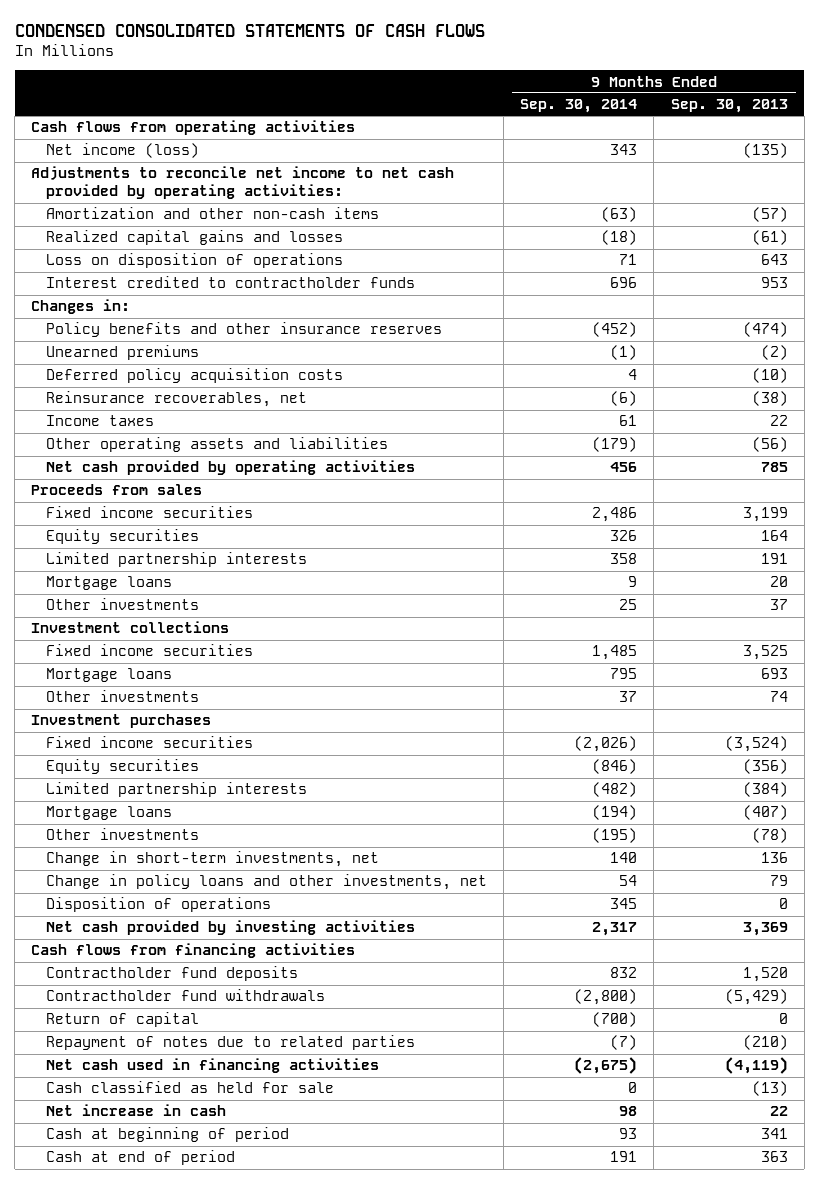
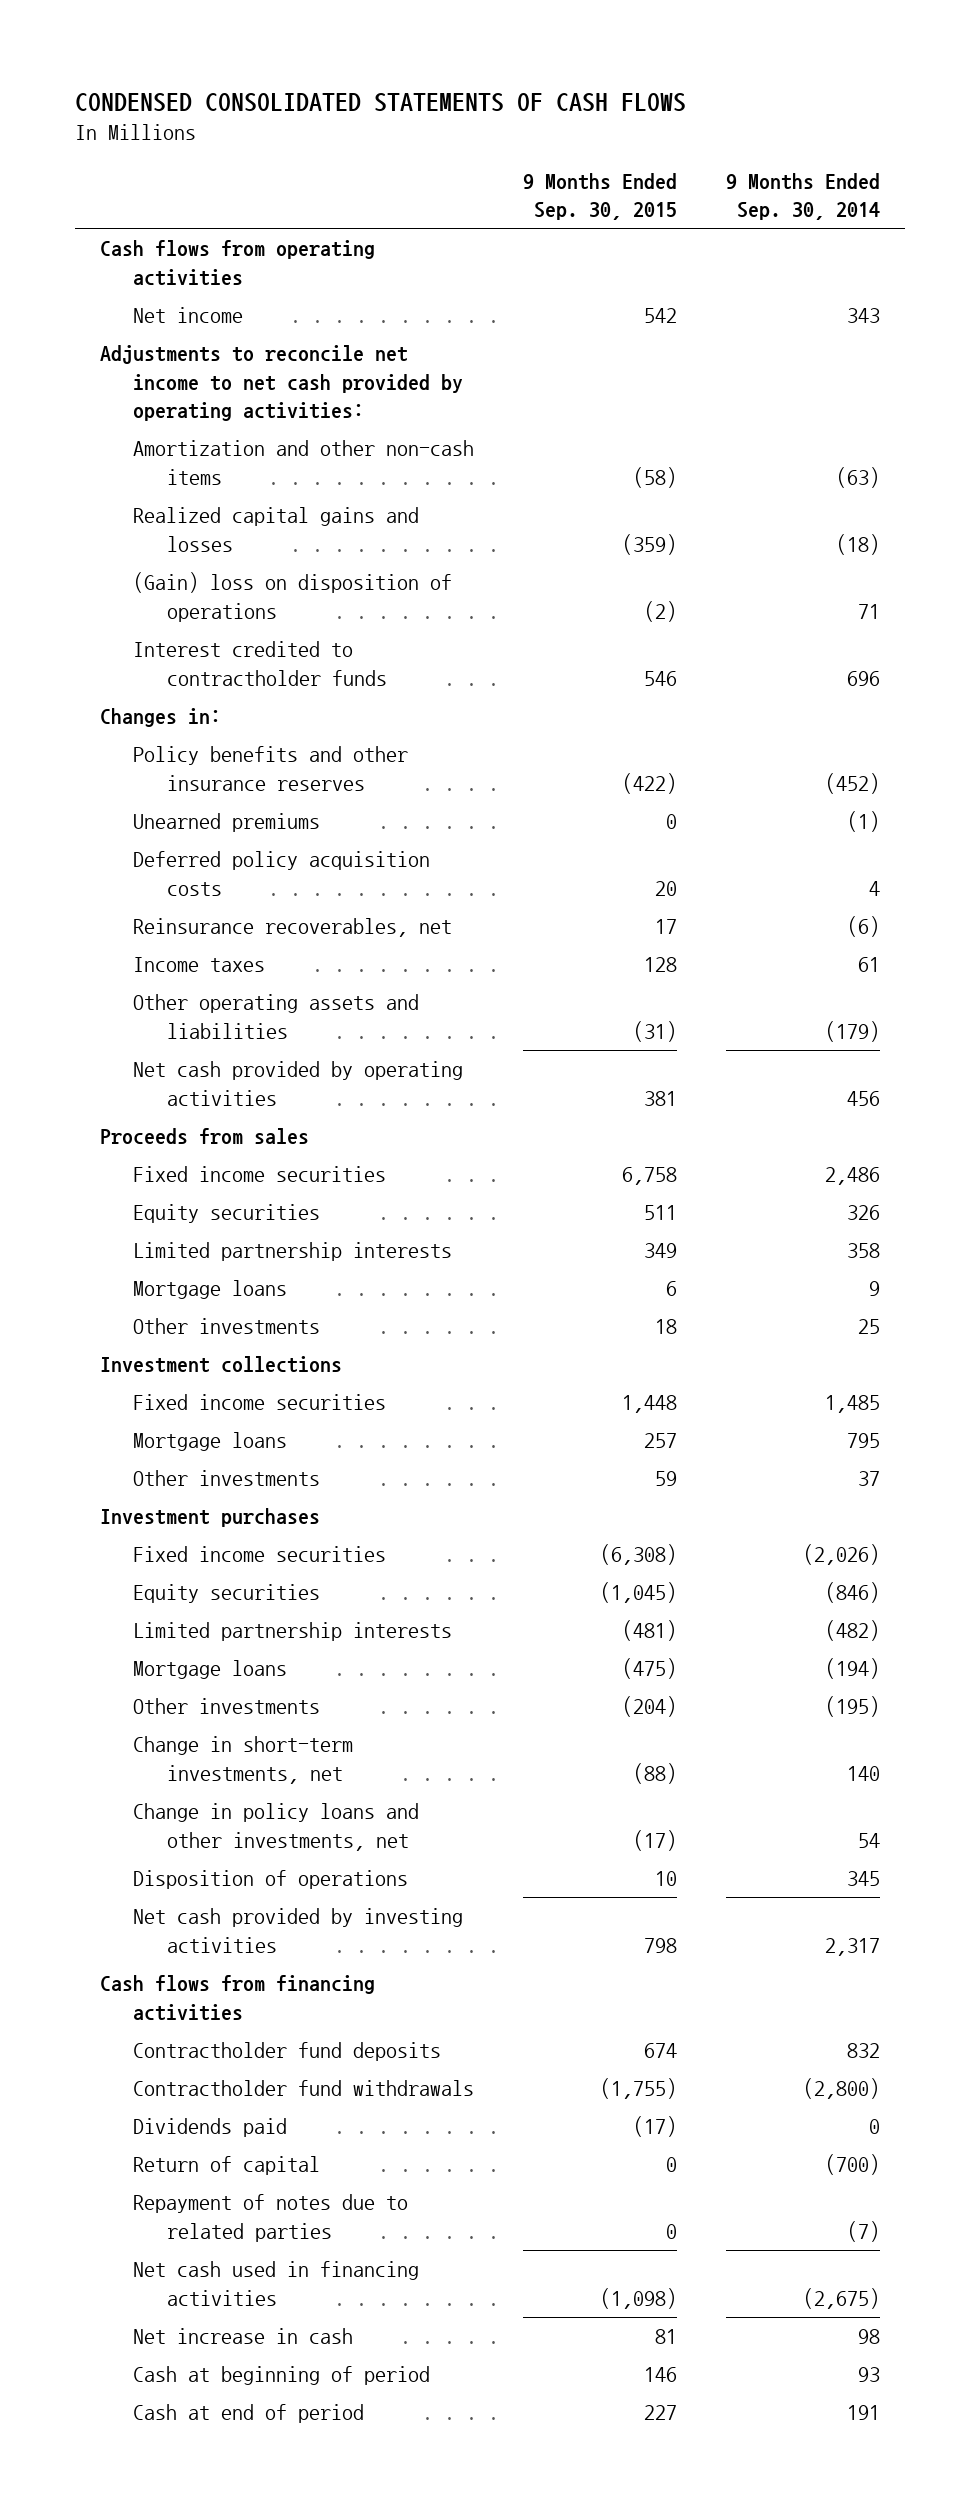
- | 9 Months Ended Sep. 30, 2014 | 9 Months Ended Sep. 30, 2013
+ | 9 Months Ended Sep. 30, 2015 | 9 Months Ended Sep. 30, 2014
- Net income (loss) | 343 | (135)
+ Net income | 542 | 343
- Loss on disposition of operations | 71 | 643
+ (Gain) loss on disposition of operations | (2) | 71
+ Dividends paid | (17) | 0
- Cash classified as held for sale | 0 | (13)

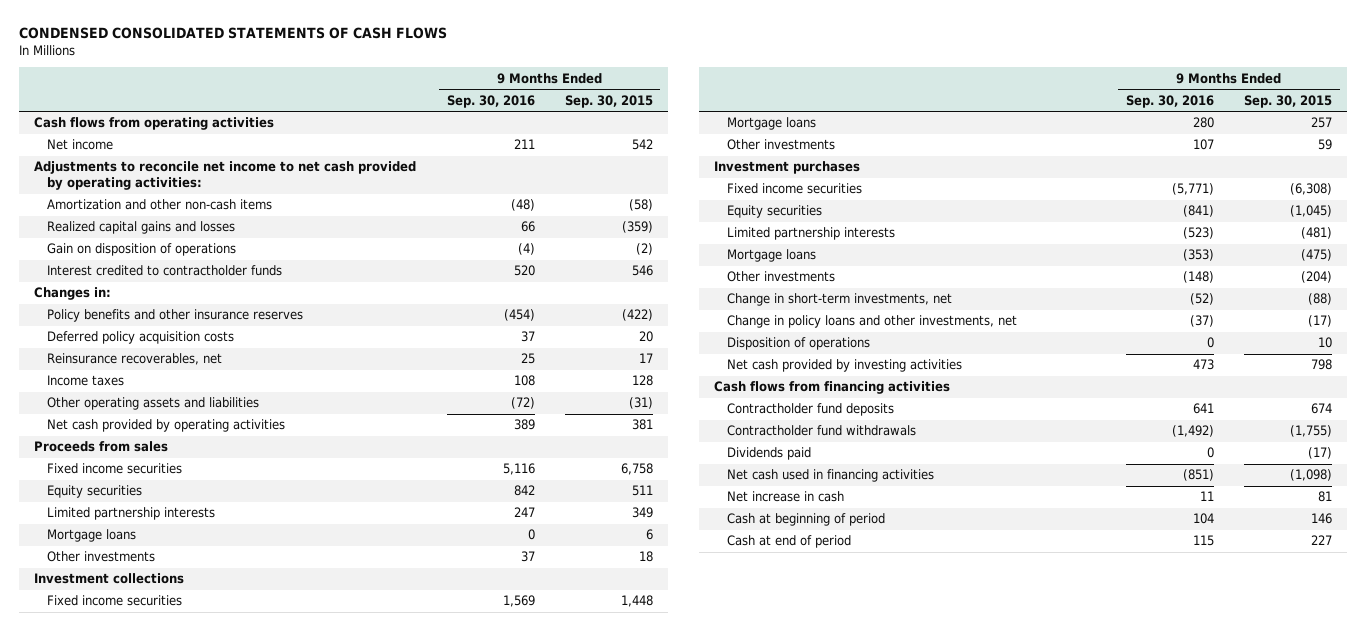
- | 9 Months Ended Sep. 30, 2015 | 9 Months Ended Sep. 30, 2014
+ | 9 Months Ended Sep. 30, 2016 | 9 Months Ended Sep. 30, 2015
- (Gain) loss on disposition of operations | (2) | 71
+ Gain on disposition of operations | (4) | (2)
- Unearned premiums | 0 | (1)
- Return of capital | 0 | (700)
- Repayment of notes due to related parties | 0 | (7)

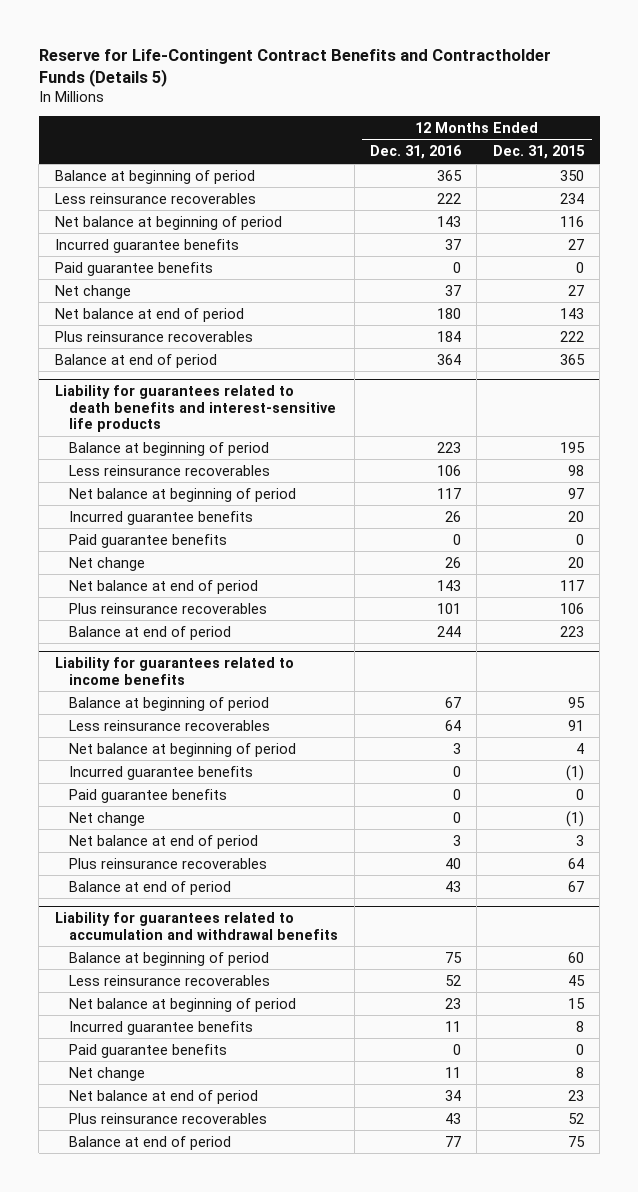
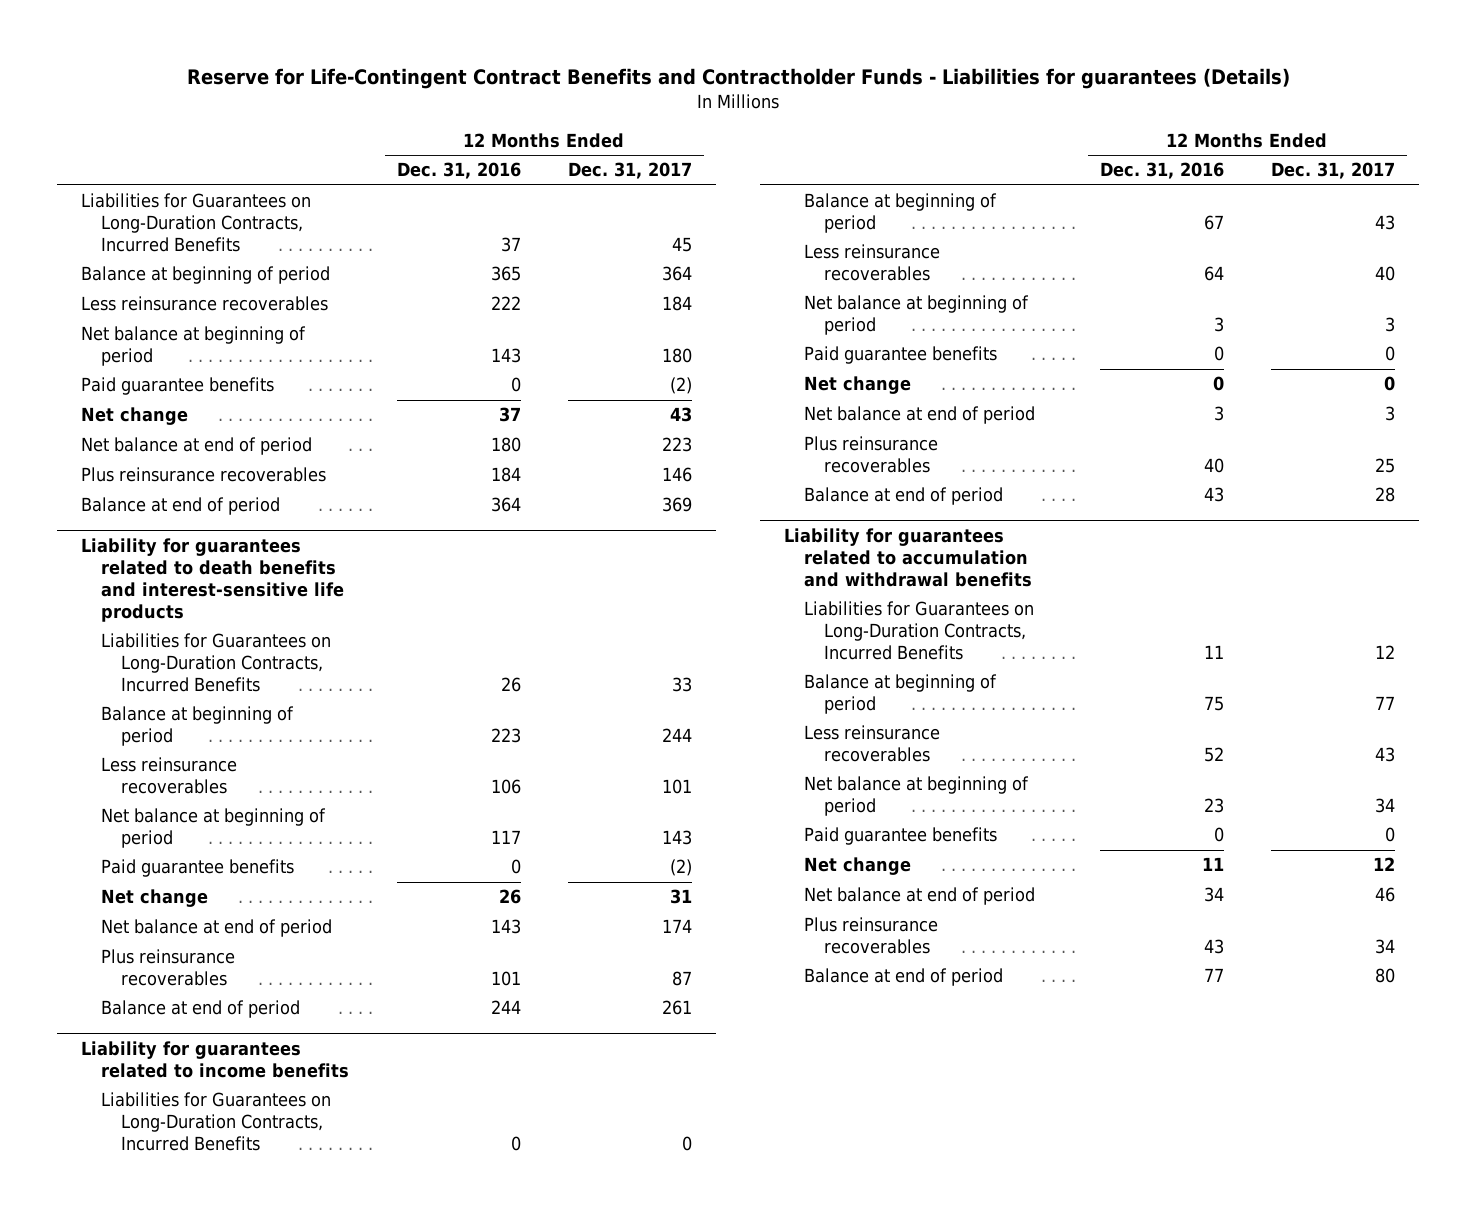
- Reserve for Life-Contingent Contract Benefits and Contractholder Funds (Details 5)
+ Reserve for Life-Contingent Contract Benefits and Contractholder Funds - Liabilities for guarantees (Details)
- | 12 Months Ended Dec. 31, 2016 | 12 Months Ended Dec. 31, 2015
+ | 12 Months Ended Dec. 31, 2016 | 12 Months Ended Dec. 31, 2017
+ Liabilities for Guarantees on Long-Duration Contracts, Incurred Benefits | 37 | 45
- Incurred guarantee benefits | 37 | 27
@ Liability for guarantees related to death benefits and interest-sensitive life products
+ Liabilities for Guarantees on Long-Duration Contracts, Incurred Benefits | 26 | 33
- Incurred guarantee benefits | 26 | 20
@ Liability for guarantees related to income benefits
+ Liabilities for Guarantees on Long-Duration Contracts, Incurred Benefits | 0 | 0
- Incurred guarantee benefits | 0 | (1)
@ Liability for guarantees related to accumulation and withdrawal benefits
+ Liabilities for Guarantees on Long-Duration Contracts, Incurred Benefits | 11 | 12
- Incurred guarantee benefits | 11 | 8

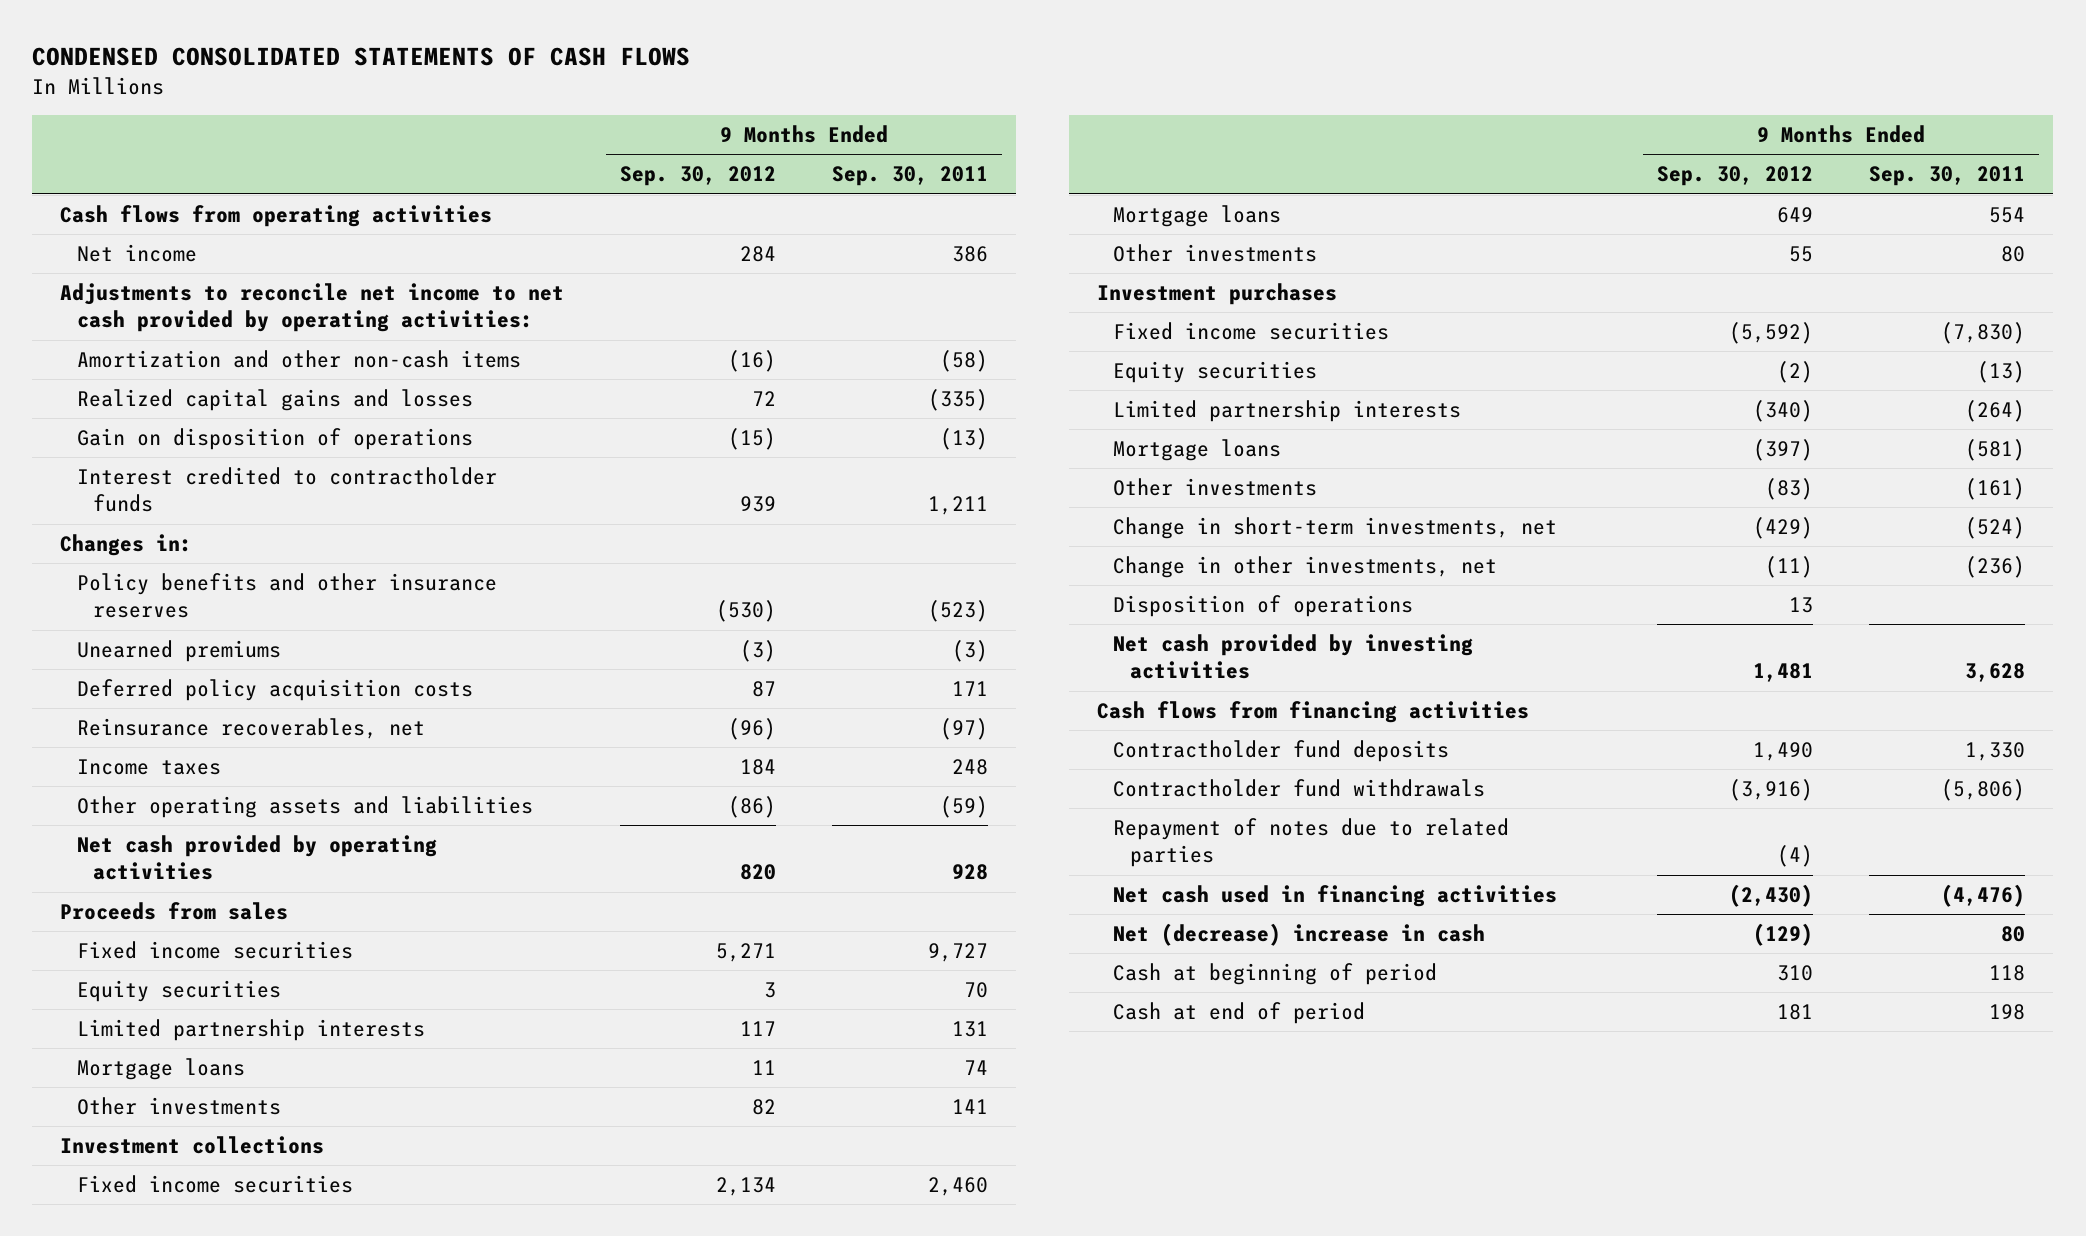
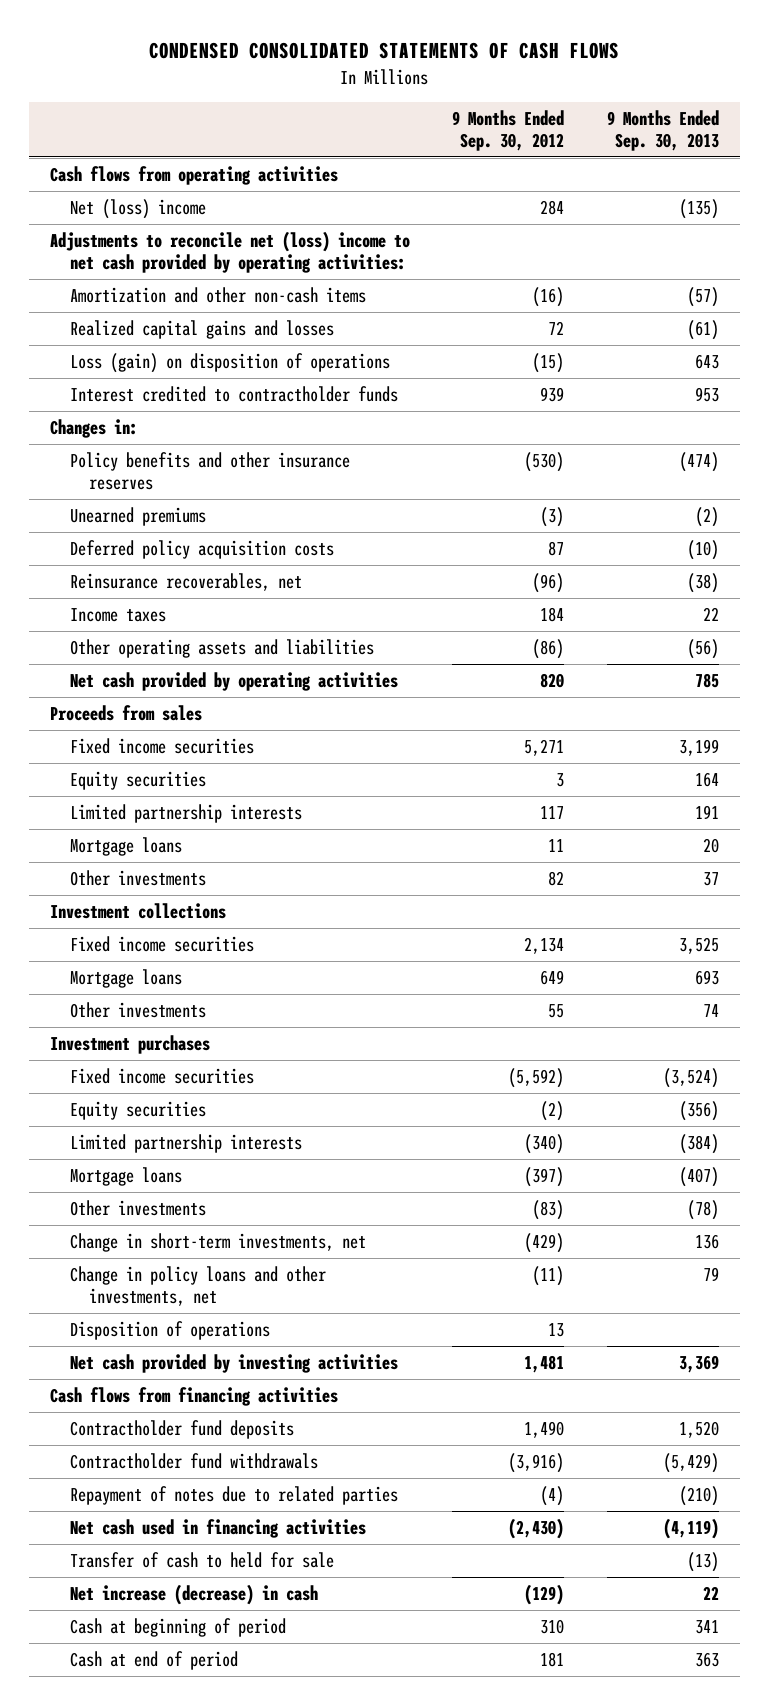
- | 9 Months Ended Sep. 30, 2012 | 9 Months Ended Sep. 30, 2011
+ | 9 Months Ended Sep. 30, 2012 | 9 Months Ended Sep. 30, 2013
- Net income | 284 | 386
- Adjustments to reconcile net income to net cash provided by operating activities:
+ Net (loss) income | 284 | (135)
+ Adjustments to reconcile net (loss) income to net cash provided by operating activities:
- Gain on disposition of operations | (15) | (13)
+ Loss (gain) on disposition of operations | (15) | 643
- Change in other investments, net | (11) | (236)
+ Change in policy loans and other investments, net | (11) | 79
- Net (decrease) increase in cash | (129) | 80
+ Transfer of cash to held for sale | | (13)
+ Net increase (decrease) in cash | (129) | 22

